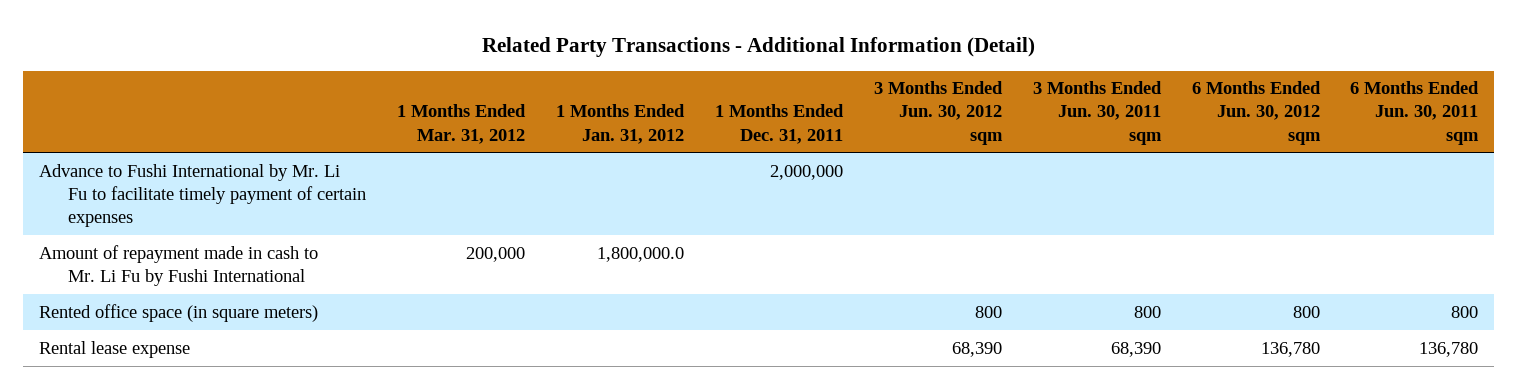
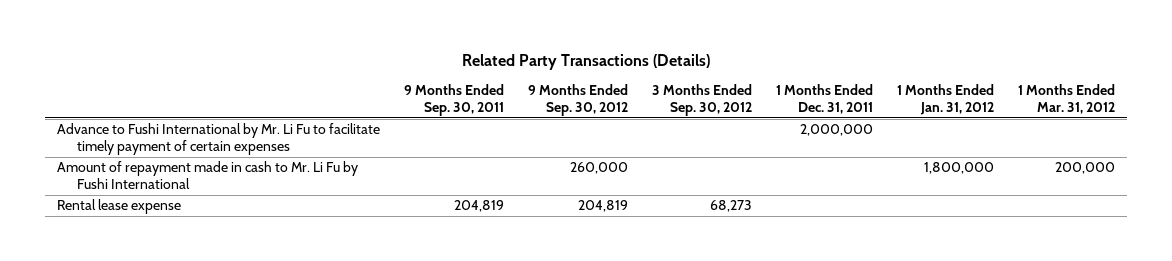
- Related Party Transactions - Additional Information (Detail)
+ Related Party Transactions (Details)
- | 1 Months Ended Mar. 31, 2012 | 1 Months Ended Jan. 31, 2012 | 1 Months Ended Dec. 31, 2011 | 3 Months Ended Jun. 30, 2012 sqm | 3 Months Ended Jun. 30, 2011 sqm | 6 Months Ended Jun. 30, 2012 sqm | 6 Months Ended Jun. 30, 2011 sqm
+ | 9 Months Ended Sep. 30, 2011 | 9 Months Ended Sep. 30, 2012 | 3 Months Ended Sep. 30, 2012 | 1 Months Ended Dec. 31, 2011 | 1 Months Ended Jan. 31, 2012 | 1 Months Ended Mar. 31, 2012
- Amount of repayment made in cash to Mr. Li Fu by Fushi International | 200,000 | 1,800,000.0 | | | | |
- Rented office space (in square meters) | | | | 800 | 800 | 800 | 800
+ Amount of repayment made in cash to Mr. Li Fu by Fushi International | | 260,000 | | | 1,800,000 | 200,000

